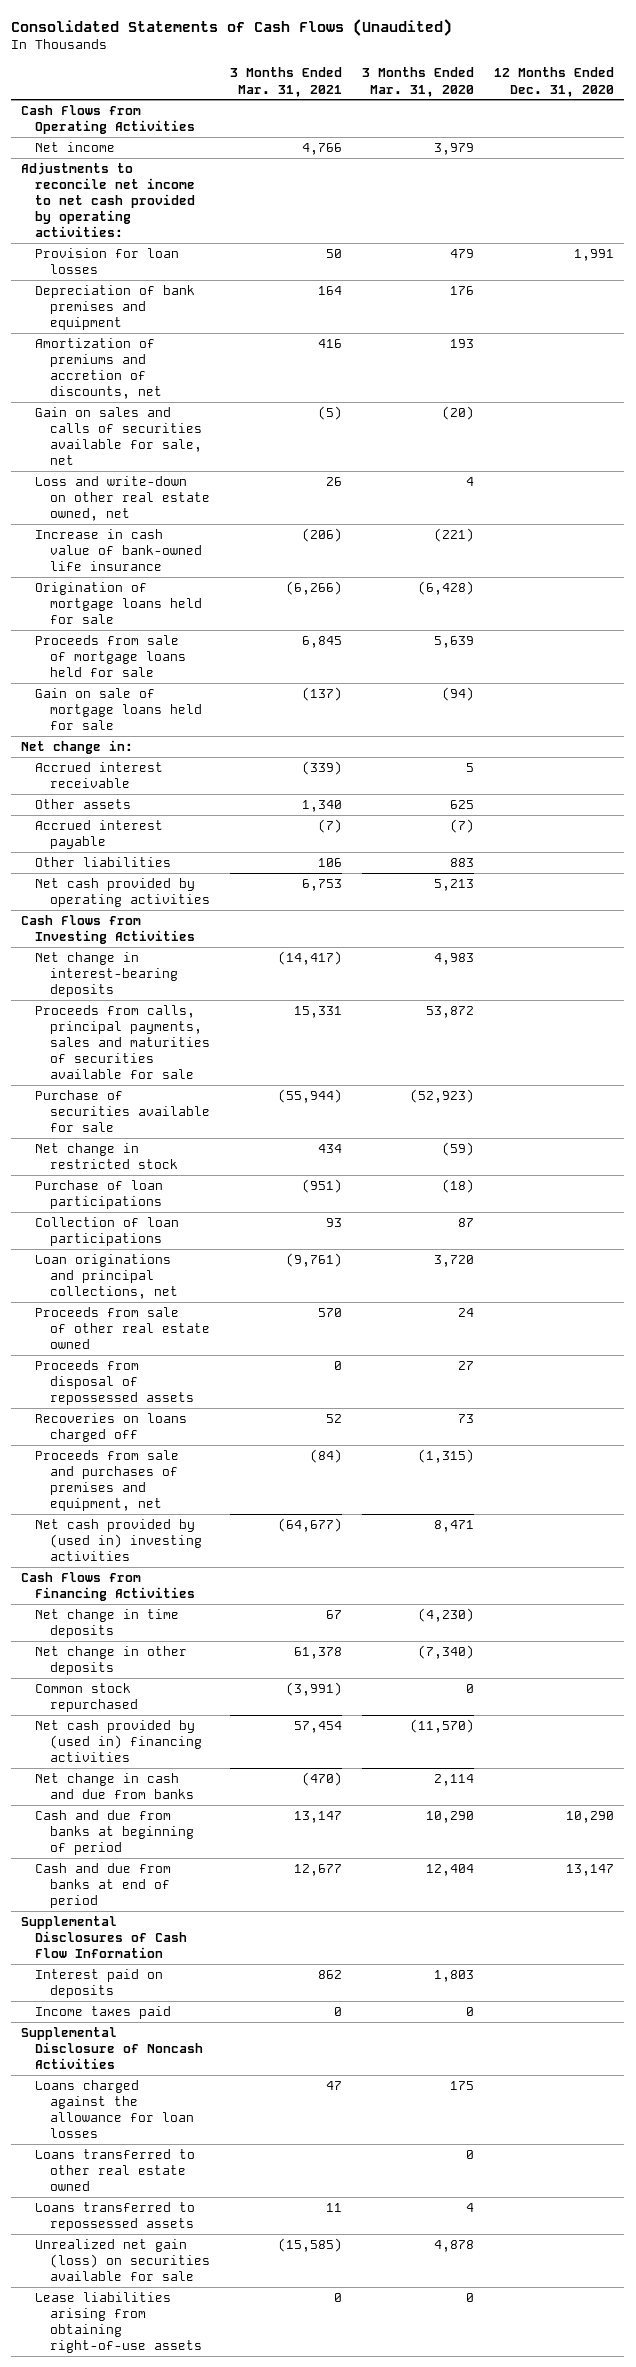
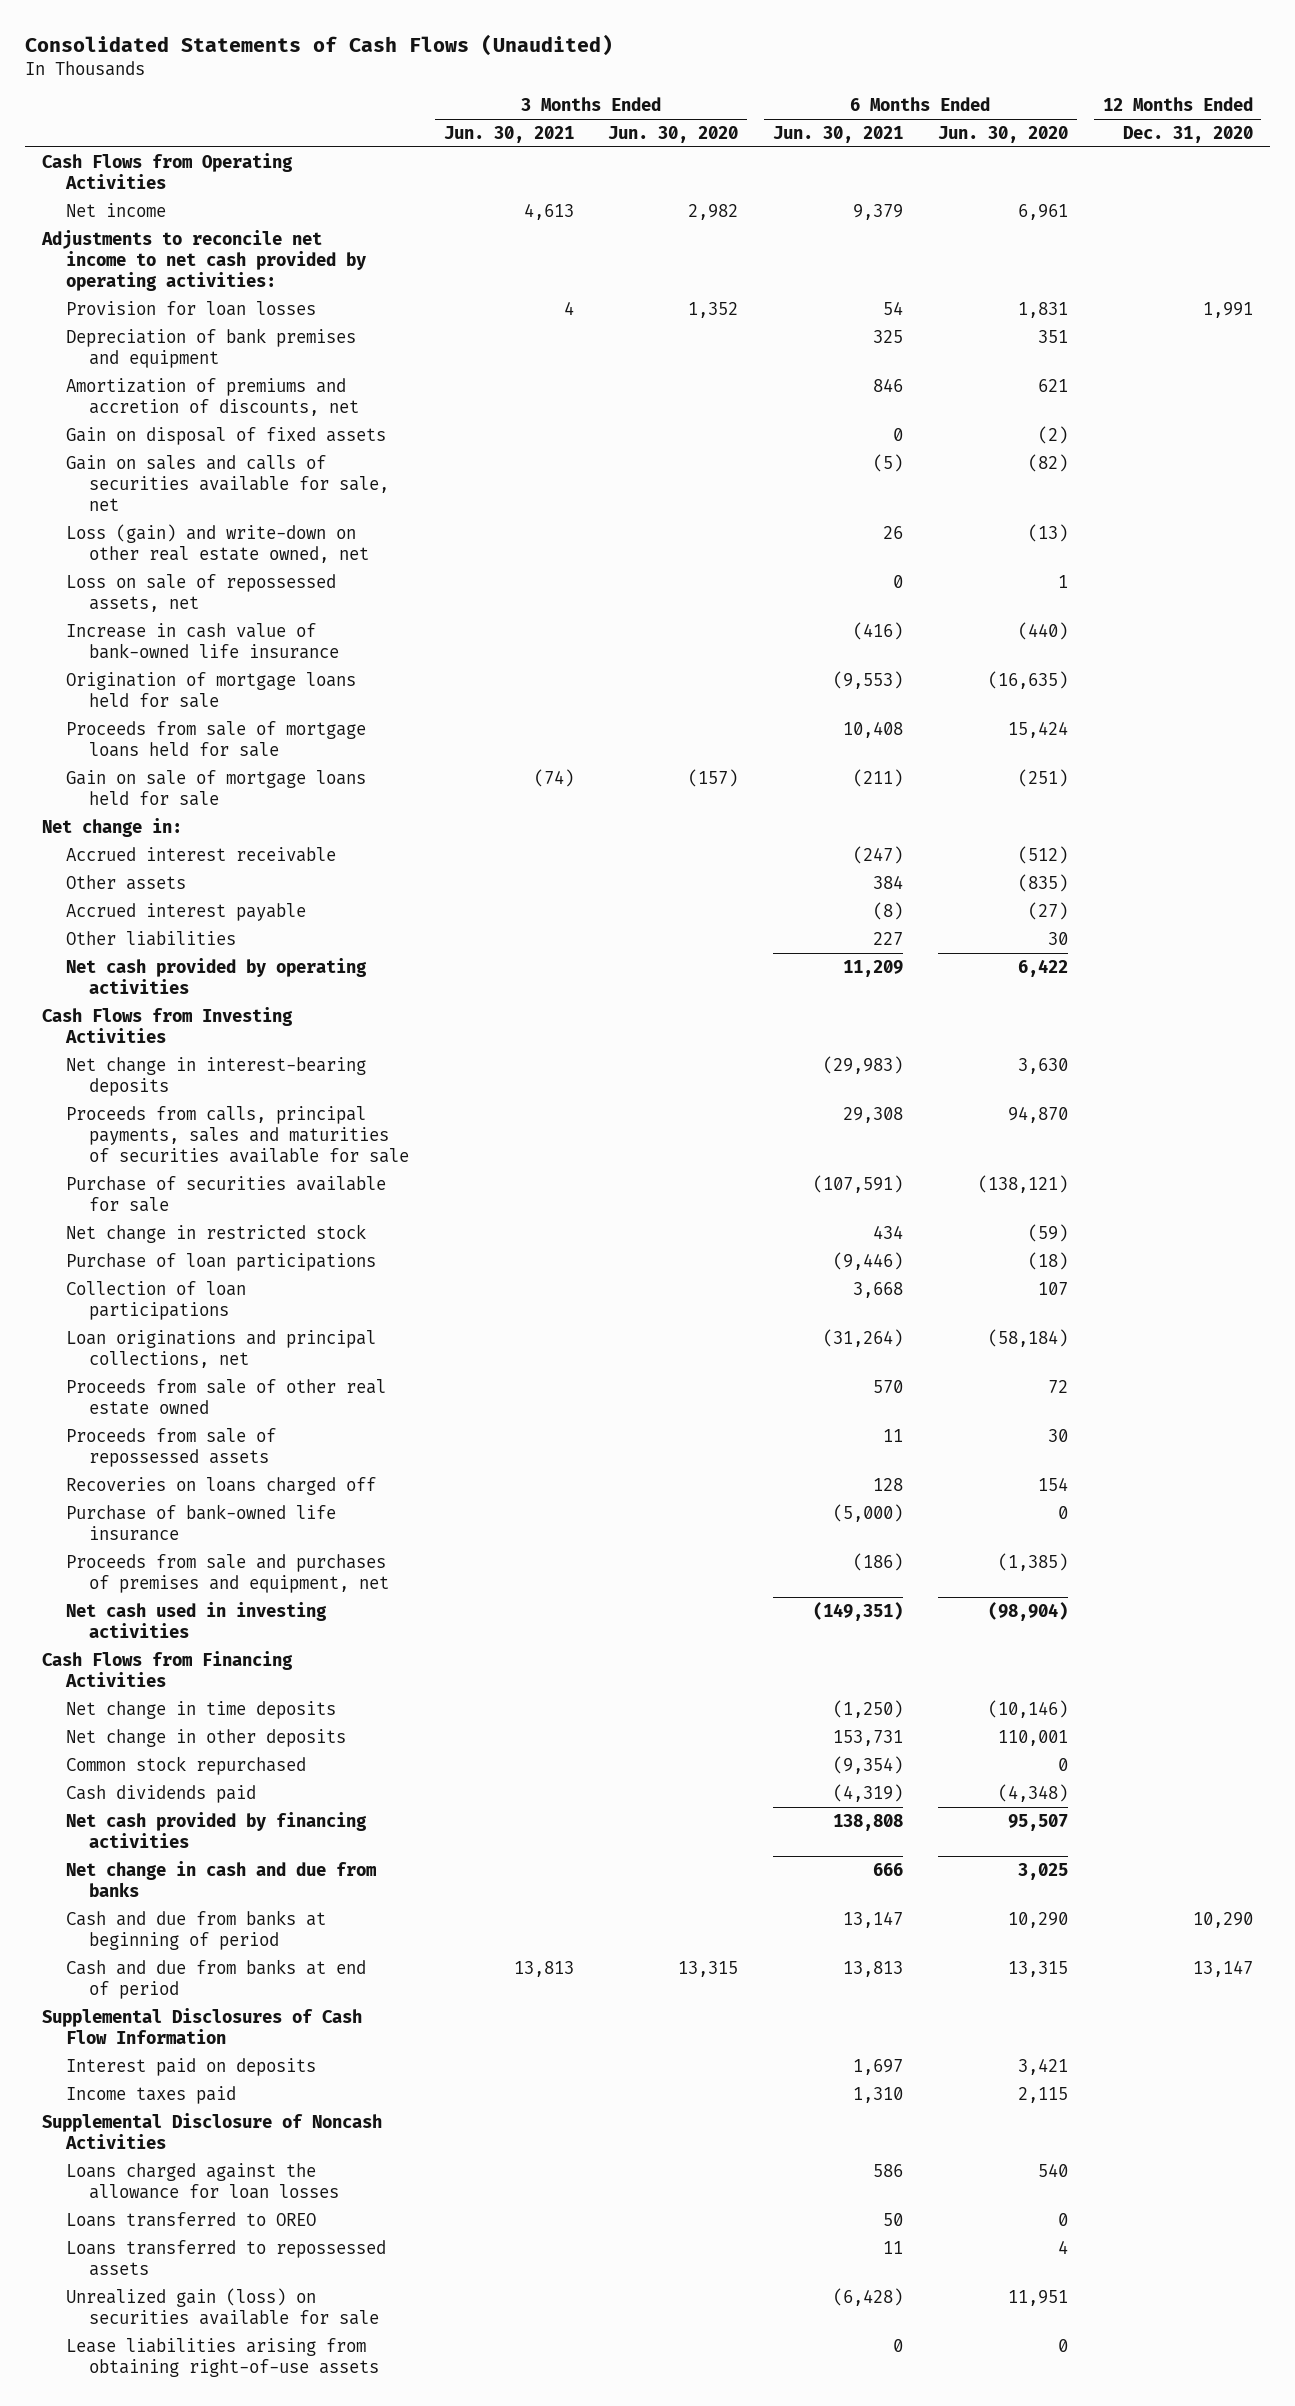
- | 3 Months Ended Mar. 31, 2021 | 3 Months Ended Mar. 31, 2020 | 12 Months Ended Dec. 31, 2020
+ | 3 Months Ended Jun. 30, 2021 | 3 Months Ended Jun. 30, 2020 | 6 Months Ended Jun. 30, 2021 | 6 Months Ended Jun. 30, 2020 | 12 Months Ended Dec. 31, 2020
+ Gain on disposal of fixed assets | | | 0 | (2) |
- Loss and write-down on other real estate owned, net | 26 | 4 |
+ Loss (gain) and write-down on other real estate owned, net | | | 26 | (13) |
+ Loss on sale of repossessed assets, net | | | 0 | 1 |
- Proceeds from disposal of repossessed assets | 0 | 27 |
+ Proceeds from sale of repossessed assets | | | 11 | 30 |
+ Purchase of bank-owned life insurance | | | (5,000) | 0 |
- Net cash provided by (used in) investing activities | (64,677) | 8,471 |
+ Net cash used in investing activities | | | (149,351) | (98,904) |
- Net cash provided by (used in) financing activities | 57,454 | (11,570) |
+ Cash dividends paid | | | (4,319) | (4,348) |
+ Net cash provided by financing activities | | | 138,808 | 95,507 |
- Loans transferred to other real estate owned | | 0 |
+ Loans transferred to OREO | | | 50 | 0 |
- Unrealized net gain (loss) on securities available for sale | (15,585) | 4,878 |
+ Unrealized gain (loss) on securities available for sale | | | (6,428) | 11,951 |

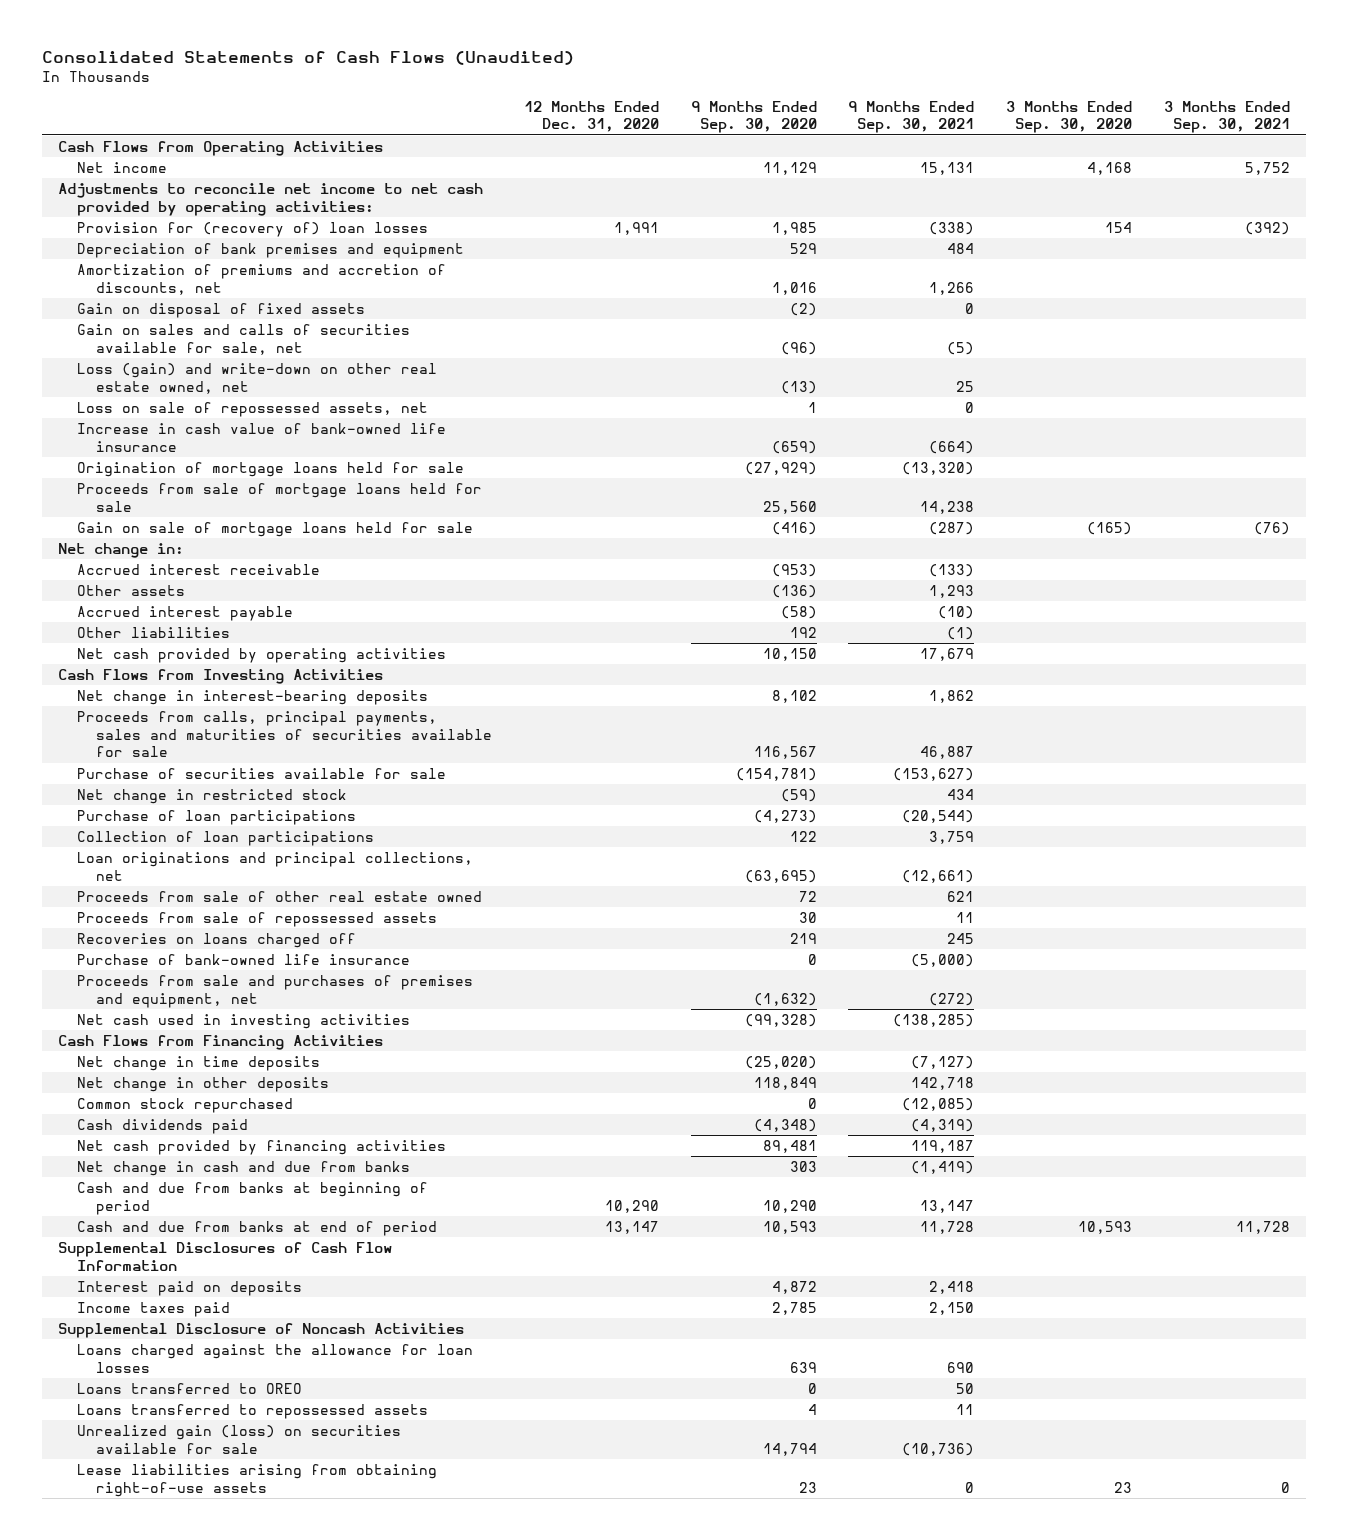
- | 3 Months Ended Jun. 30, 2021 | 3 Months Ended Jun. 30, 2020 | 6 Months Ended Jun. 30, 2021 | 6 Months Ended Jun. 30, 2020 | 12 Months Ended Dec. 31, 2020
+ | 12 Months Ended Dec. 31, 2020 | 9 Months Ended Sep. 30, 2020 | 9 Months Ended Sep. 30, 2021 | 3 Months Ended Sep. 30, 2020 | 3 Months Ended Sep. 30, 2021
- Provision for loan losses | 4 | 1,352 | 54 | 1,831 | 1,991
+ Provision for (recovery of) loan losses | 1,991 | 1,985 | (338) | 154 | (392)

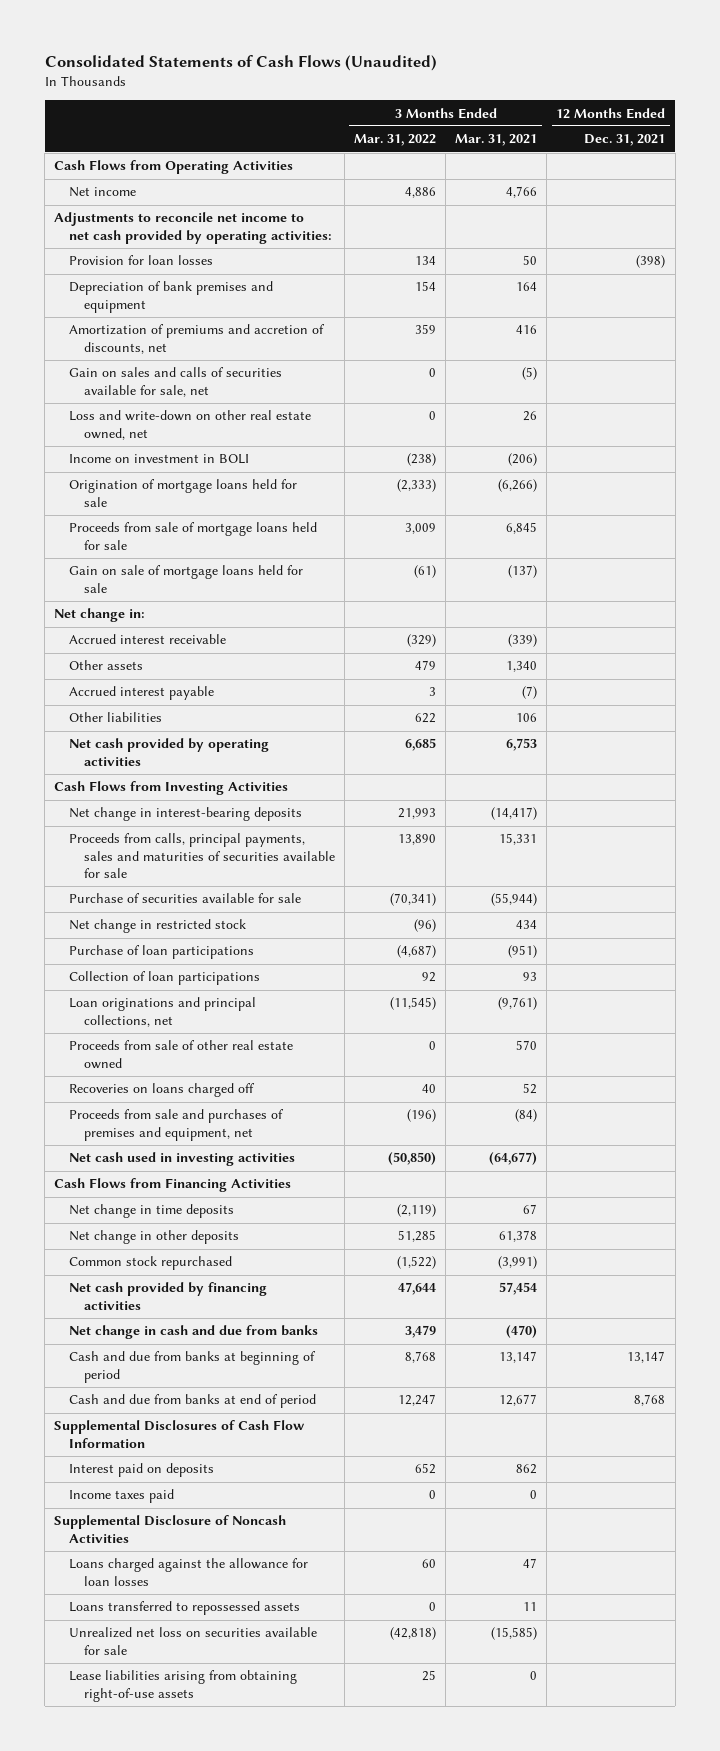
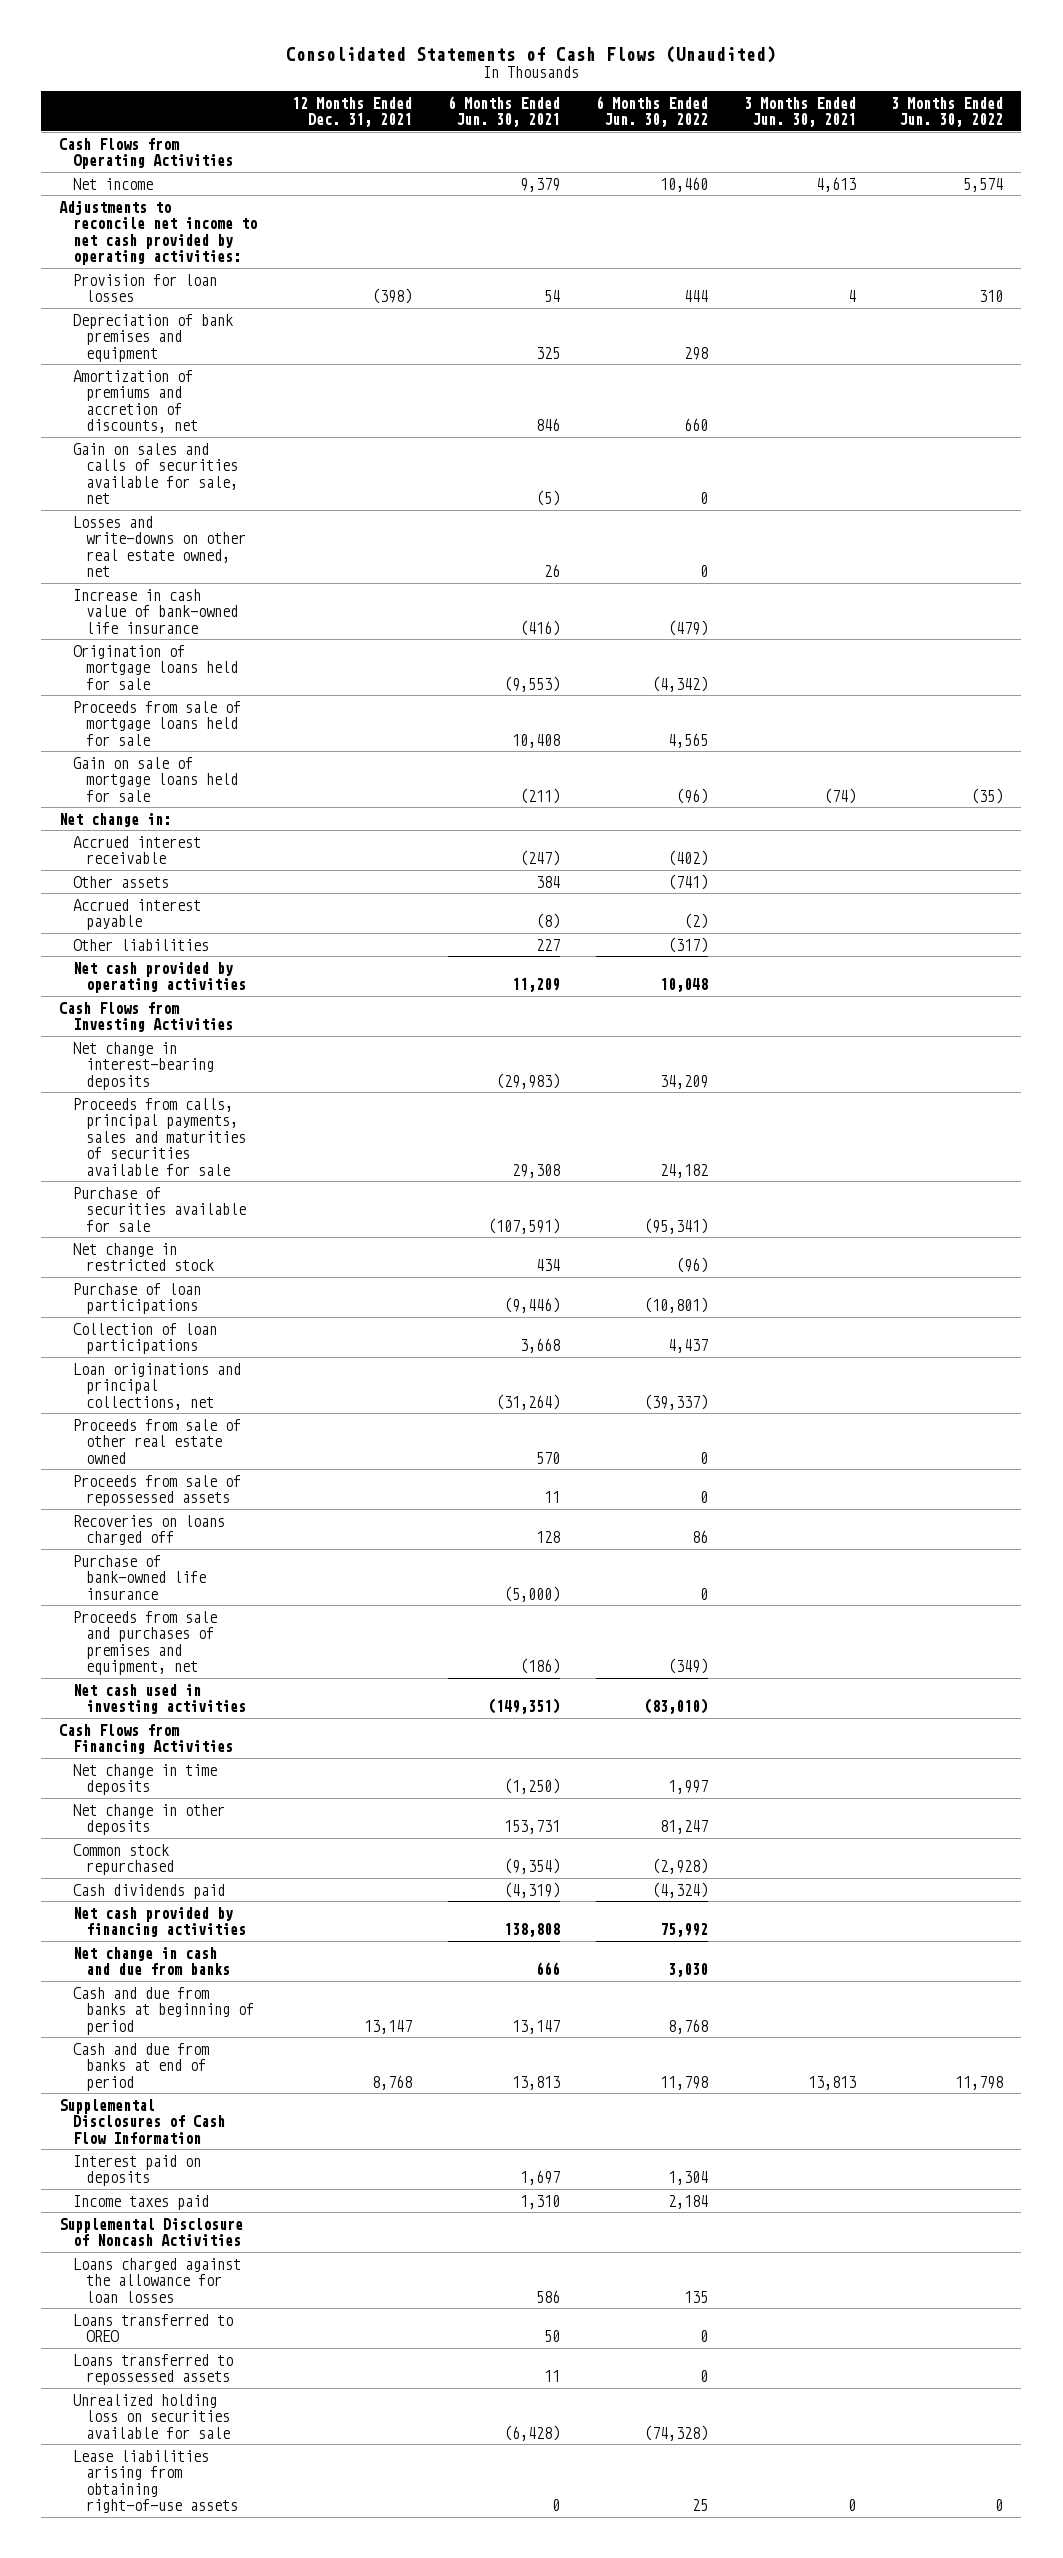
- | 3 Months Ended Mar. 31, 2022 | 3 Months Ended Mar. 31, 2021 | 12 Months Ended Dec. 31, 2021
+ | 12 Months Ended Dec. 31, 2021 | 6 Months Ended Jun. 30, 2021 | 6 Months Ended Jun. 30, 2022 | 3 Months Ended Jun. 30, 2021 | 3 Months Ended Jun. 30, 2022
- Loss and write-down on other real estate owned, net | 0 | 26 |
- Income on investment in BOLI | (238) | (206) |
+ Losses and write-downs on other real estate owned, net | | 26 | 0 | |
+ Increase in cash value of bank-owned life insurance | | (416) | (479) | |
+ Proceeds from sale of repossessed assets | | 11 | 0 | |
+ Purchase of bank-owned life insurance | | (5,000) | 0 | |
+ Cash dividends paid | | (4,319) | (4,324) | |
+ Loans transferred to OREO | | 50 | 0 | |
- Unrealized net loss on securities available for sale | (42,818) | (15,585) |
+ Unrealized holding loss on securities available for sale | | (6,428) | (74,328) | |

